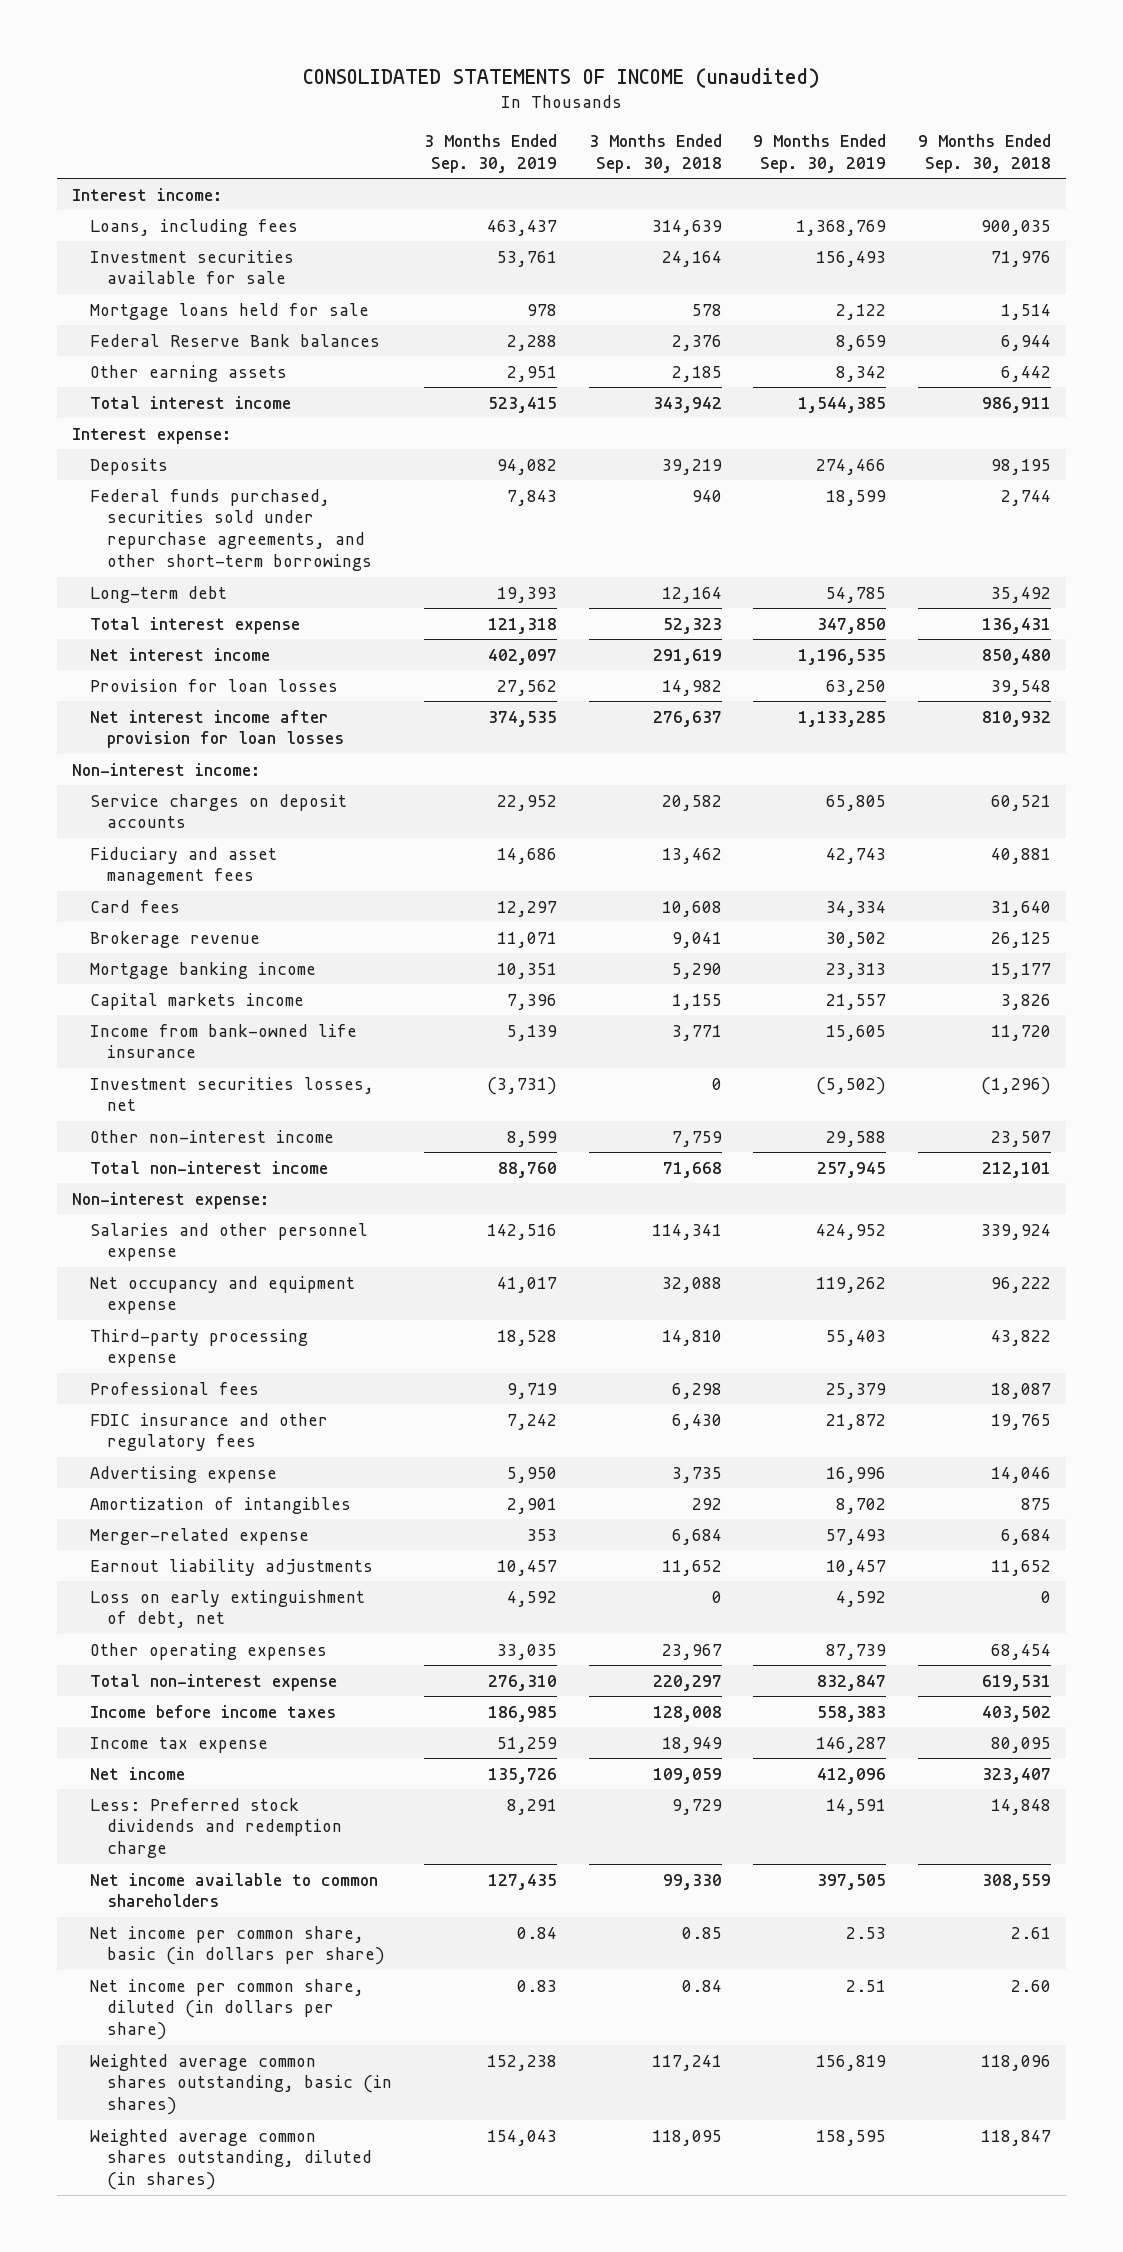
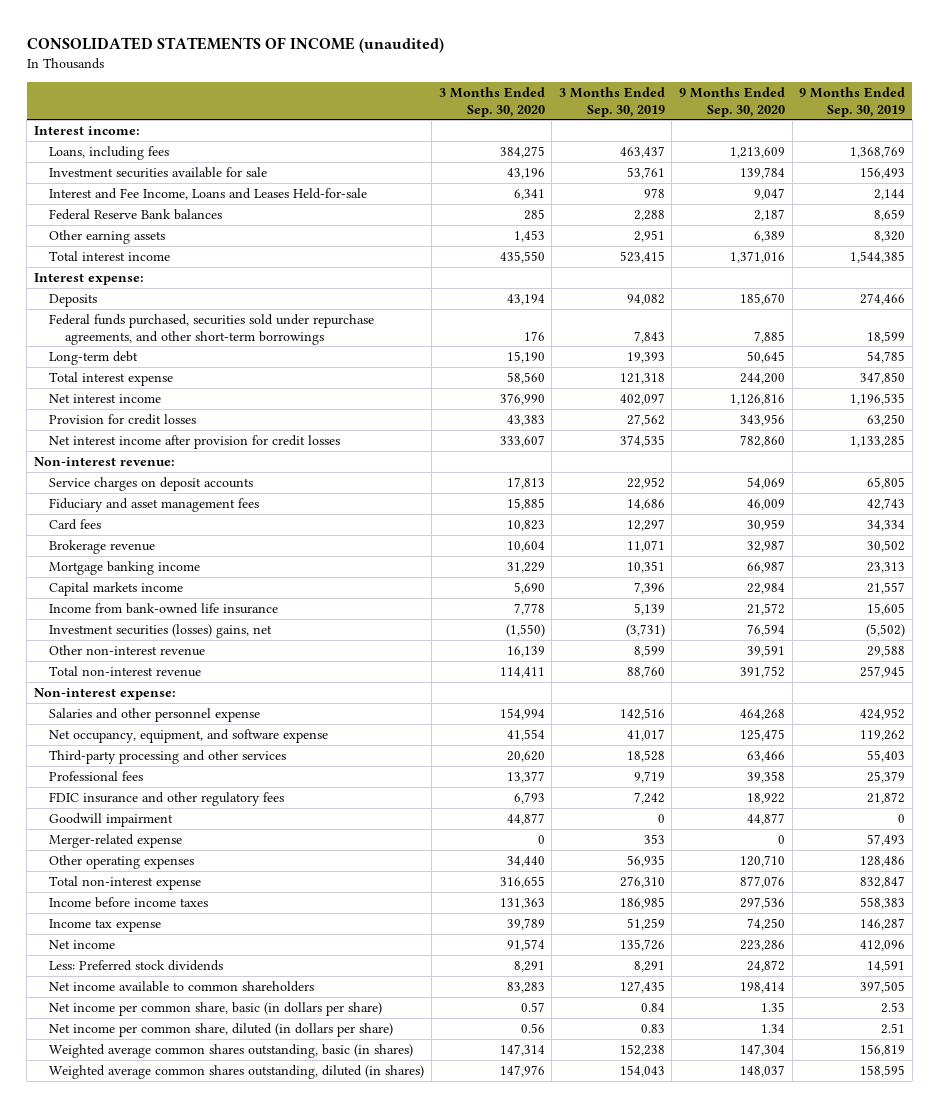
- | 3 Months Ended Sep. 30, 2019 | 3 Months Ended Sep. 30, 2018 | 9 Months Ended Sep. 30, 2019 | 9 Months Ended Sep. 30, 2018
+ | 3 Months Ended Sep. 30, 2020 | 3 Months Ended Sep. 30, 2019 | 9 Months Ended Sep. 30, 2020 | 9 Months Ended Sep. 30, 2019
- Mortgage loans held for sale | 978 | 578 | 2,122 | 1,514
+ Interest and Fee Income, Loans and Leases Held-for-sale | 6,341 | 978 | 9,047 | 2,144
- Other earning assets | 2,951 | 2,185 | 8,342 | 6,442
+ Other earning assets | 1,453 | 2,951 | 6,389 | 8,320
- Provision for loan losses | 27,562 | 14,982 | 63,250 | 39,548
- Net interest income after provision for loan losses | 374,535 | 276,637 | 1,133,285 | 810,932
- Non-interest income:
+ Provision for credit losses | 43,383 | 27,562 | 343,956 | 63,250
+ Net interest income after provision for credit losses | 333,607 | 374,535 | 782,860 | 1,133,285
+ Non-interest revenue:
- Investment securities losses, net | (3,731) | 0 | (5,502) | (1,296)
- Other non-interest income | 8,599 | 7,759 | 29,588 | 23,507
- Total non-interest income | 88,760 | 71,668 | 257,945 | 212,101
+ Investment securities (losses) gains, net | (1,550) | (3,731) | 76,594 | (5,502)
+ Other non-interest revenue | 16,139 | 8,599 | 39,591 | 29,588
+ Total non-interest revenue | 114,411 | 88,760 | 391,752 | 257,945
- Net occupancy and equipment expense | 41,017 | 32,088 | 119,262 | 96,222
- Third-party processing expense | 18,528 | 14,810 | 55,403 | 43,822
+ Net occupancy, equipment, and software expense | 41,554 | 41,017 | 125,475 | 119,262
+ Third-party processing and other services | 20,620 | 18,528 | 63,466 | 55,403
- Advertising expense | 5,950 | 3,735 | 16,996 | 14,046
- Amortization of intangibles | 2,901 | 292 | 8,702 | 875
+ Goodwill impairment | 44,877 | 0 | 44,877 | 0
- Earnout liability adjustments | 10,457 | 11,652 | 10,457 | 11,652
- Loss on early extinguishment of debt, net | 4,592 | 0 | 4,592 | 0
- Other operating expenses | 33,035 | 23,967 | 87,739 | 68,454
+ Other operating expenses | 34,440 | 56,935 | 120,710 | 128,486
- Less: Preferred stock dividends and redemption charge | 8,291 | 9,729 | 14,591 | 14,848
+ Less: Preferred stock dividends | 8,291 | 8,291 | 24,872 | 14,591

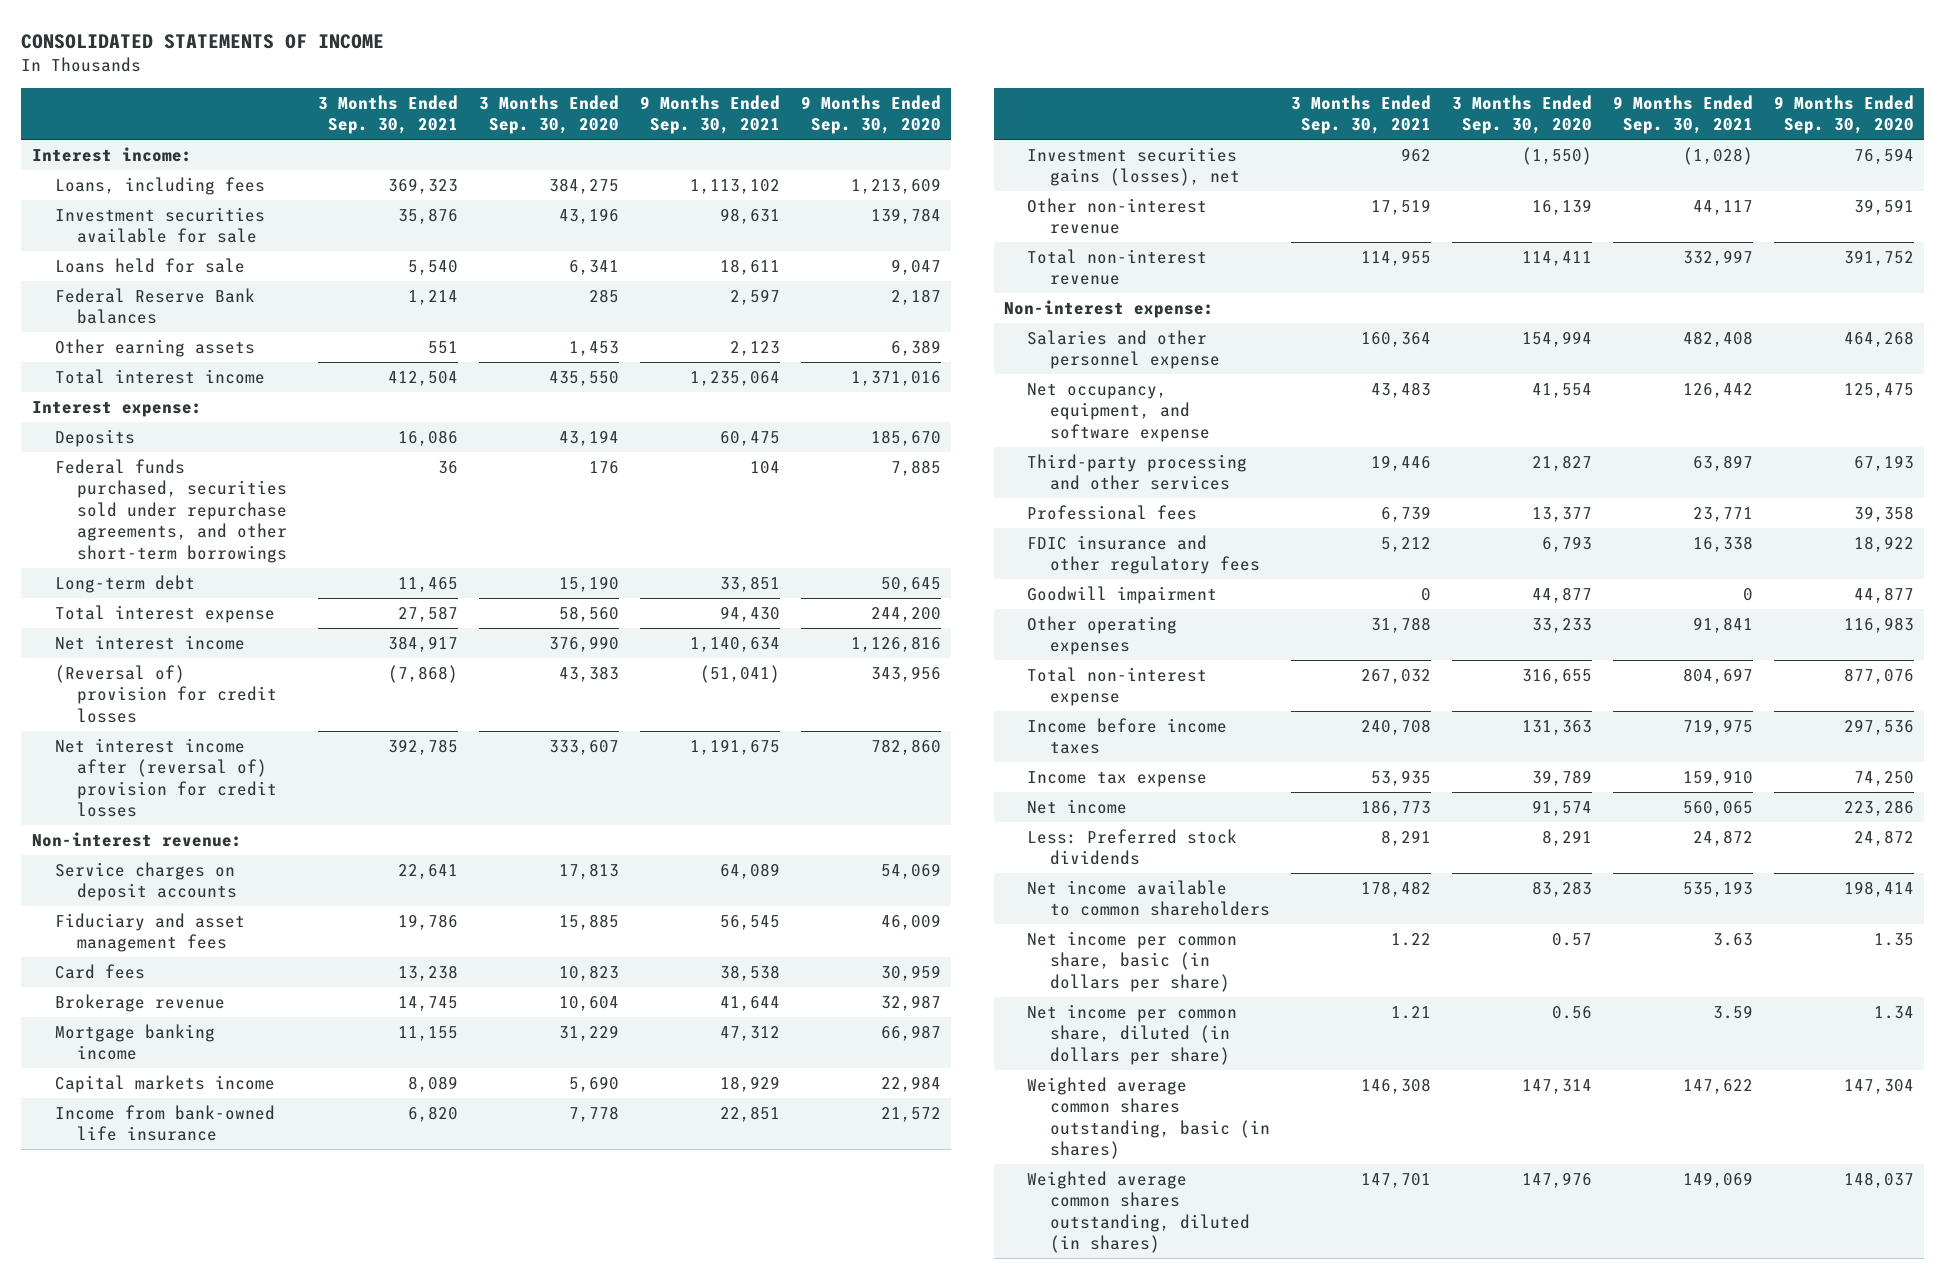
- CONSOLIDATED STATEMENTS OF INCOME (unaudited)
+ CONSOLIDATED STATEMENTS OF INCOME
- | 3 Months Ended Sep. 30, 2020 | 3 Months Ended Sep. 30, 2019 | 9 Months Ended Sep. 30, 2020 | 9 Months Ended Sep. 30, 2019
+ | 3 Months Ended Sep. 30, 2021 | 3 Months Ended Sep. 30, 2020 | 9 Months Ended Sep. 30, 2021 | 9 Months Ended Sep. 30, 2020
- Interest and Fee Income, Loans and Leases Held-for-sale | 6,341 | 978 | 9,047 | 2,144
+ Loans held for sale | 5,540 | 6,341 | 18,611 | 9,047
- Provision for credit losses | 43,383 | 27,562 | 343,956 | 63,250
- Net interest income after provision for credit losses | 333,607 | 374,535 | 782,860 | 1,133,285
+ (Reversal of) provision for credit losses | (7,868) | 43,383 | (51,041) | 343,956
+ Net interest income after (reversal of) provision for credit losses | 392,785 | 333,607 | 1,191,675 | 782,860
- Investment securities (losses) gains, net | (1,550) | (3,731) | 76,594 | (5,502)
+ Investment securities gains (losses), net | 962 | (1,550) | (1,028) | 76,594
- Third-party processing and other services | 20,620 | 18,528 | 63,466 | 55,403
+ Third-party processing and other services | 19,446 | 21,827 | 63,897 | 67,193
- Merger-related expense | 0 | 353 | 0 | 57,493
- Other operating expenses | 34,440 | 56,935 | 120,710 | 128,486
+ Other operating expenses | 31,788 | 33,233 | 91,841 | 116,983

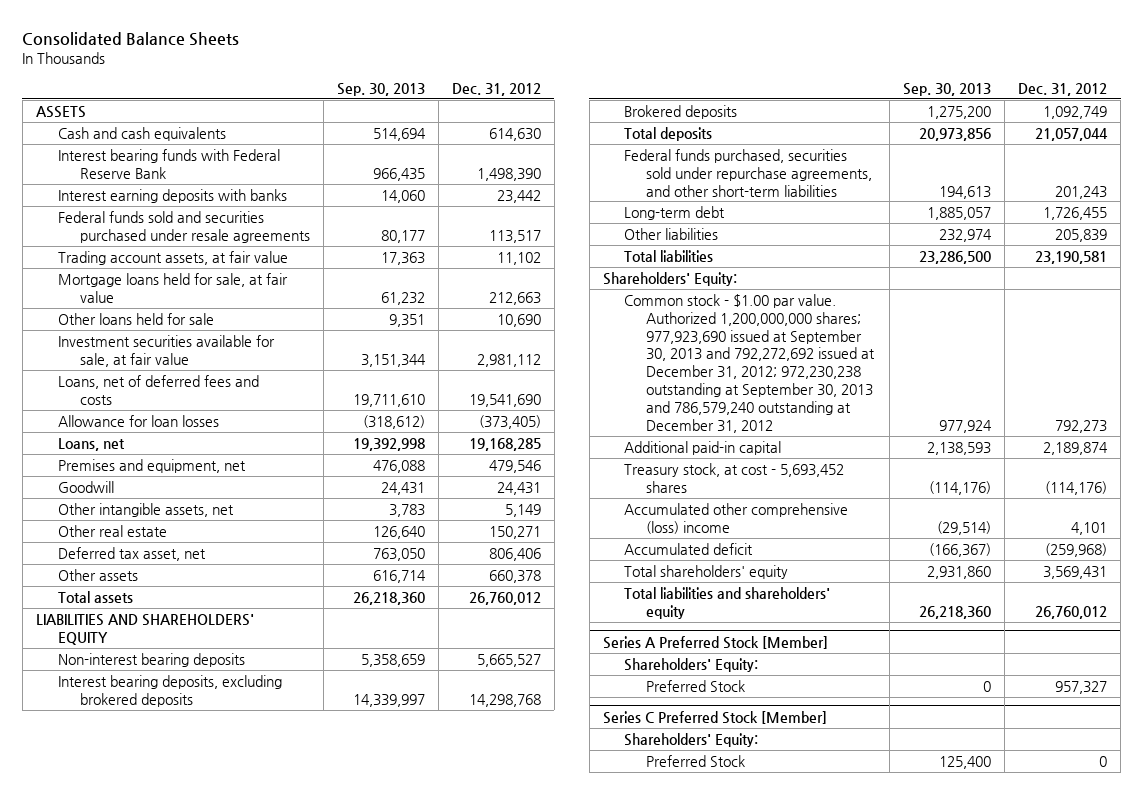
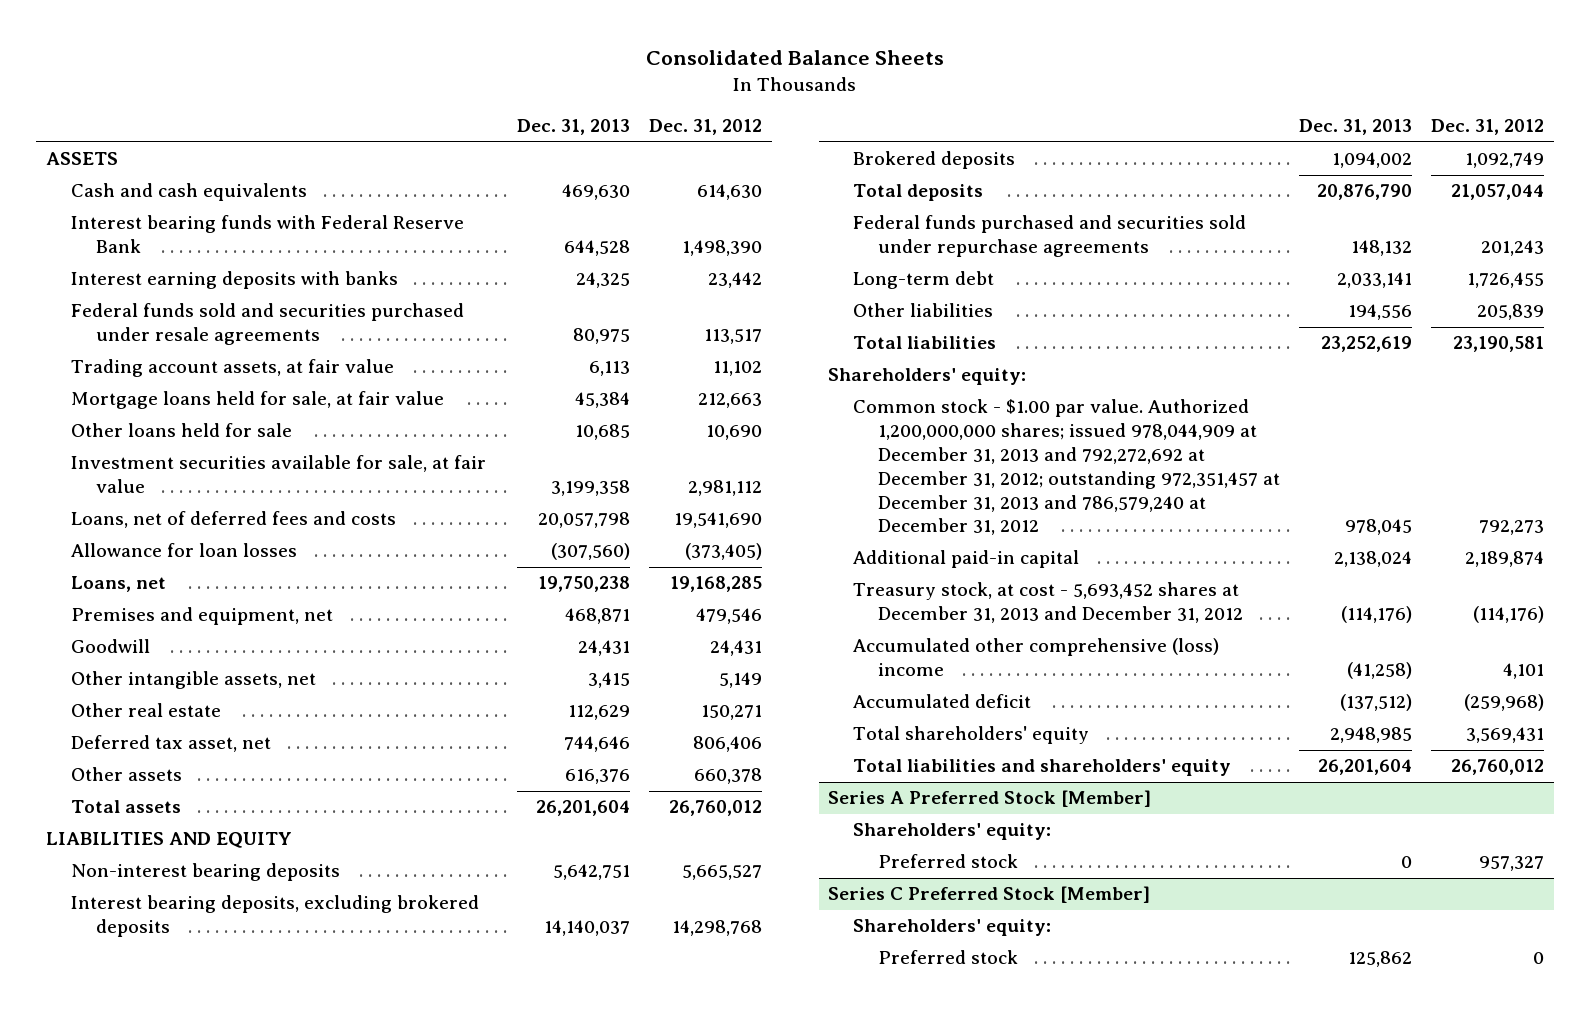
- | Sep. 30, 2013 | Dec. 31, 2012
+ | Dec. 31, 2013 | Dec. 31, 2012
- LIABILITIES AND SHAREHOLDERS' EQUITY
+ LIABILITIES AND EQUITY
- Federal funds purchased, securities sold under repurchase agreements, and other short-term liabilities | 194,613 | 201,243
+ Federal funds purchased and securities sold under repurchase agreements | 148,132 | 201,243
- Shareholders' Equity:
- Common stock - $1.00 par value. Authorized 1,200,000,000 shares; 977,923,690 issued at September 30, 2013 and 792,272,692 issued at December 31, 2012; 972,230,238 outstanding at September 30, 2013 and 786,579,240 outstanding at December 31, 2012 | 977,924 | 792,273
+ Shareholders' equity:
+ Common stock - $1.00 par value. Authorized 1,200,000,000 shares; issued 978,044,909 at December 31, 2013 and 792,272,692 at December 31, 2012; outstanding 972,351,457 at December 31, 2013 and 786,579,240 at December 31, 2012 | 978,045 | 792,273
- Treasury stock, at cost - 5,693,452 shares | (114,176) | (114,176)
+ Treasury stock, at cost - 5,693,452 shares at December 31, 2013 and December 31, 2012 | (114,176) | (114,176)
@ Series A Preferred Stock [Member]
- Shareholders' Equity:
- Preferred Stock | 0 | 957,327
+ Shareholders' equity:
+ Preferred stock | 0 | 957,327
@ Series C Preferred Stock [Member]
- Shareholders' Equity:
- Preferred Stock | 125,400 | 0
+ Shareholders' equity:
+ Preferred stock | 125,862 | 0

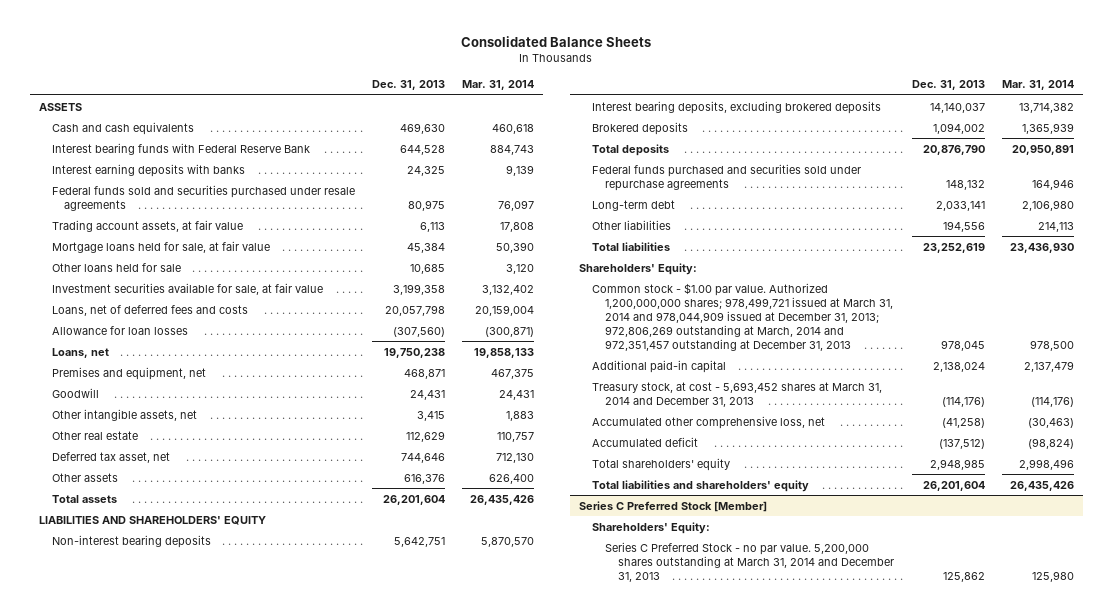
- | Dec. 31, 2013 | Dec. 31, 2012
+ | Dec. 31, 2013 | Mar. 31, 2014
- LIABILITIES AND EQUITY
+ LIABILITIES AND SHAREHOLDERS' EQUITY
- Shareholders' equity:
- Common stock - $1.00 par value. Authorized 1,200,000,000 shares; issued 978,044,909 at December 31, 2013 and 792,272,692 at December 31, 2012; outstanding 972,351,457 at December 31, 2013 and 786,579,240 at December 31, 2012 | 978,045 | 792,273
+ Shareholders' Equity:
+ Common stock - $1.00 par value. Authorized 1,200,000,000 shares; 978,499,721 issued at March 31, 2014 and 978,044,909 issued at December 31, 2013; 972,806,269 outstanding at March, 2014 and 972,351,457 outstanding at December 31, 2013 | 978,045 | 978,500
- Treasury stock, at cost - 5,693,452 shares at December 31, 2013 and December 31, 2012 | (114,176) | (114,176)
- Accumulated other comprehensive (loss) income | (41,258) | 4,101
+ Treasury stock, at cost - 5,693,452 shares at March 31, 2014 and December 31, 2013 | (114,176) | (114,176)
+ Accumulated other comprehensive loss, net | (41,258) | (30,463)
- Series A Preferred Stock [Member]
- Shareholders' equity:
- Preferred stock | 0 | 957,327
@ Series C Preferred Stock [Member]
- Shareholders' equity:
- Preferred stock | 125,862 | 0
+ Shareholders' Equity:
+ Series C Preferred Stock - no par value. 5,200,000 shares outstanding at March 31, 2014 and December 31, 2013 | 125,862 | 125,980

